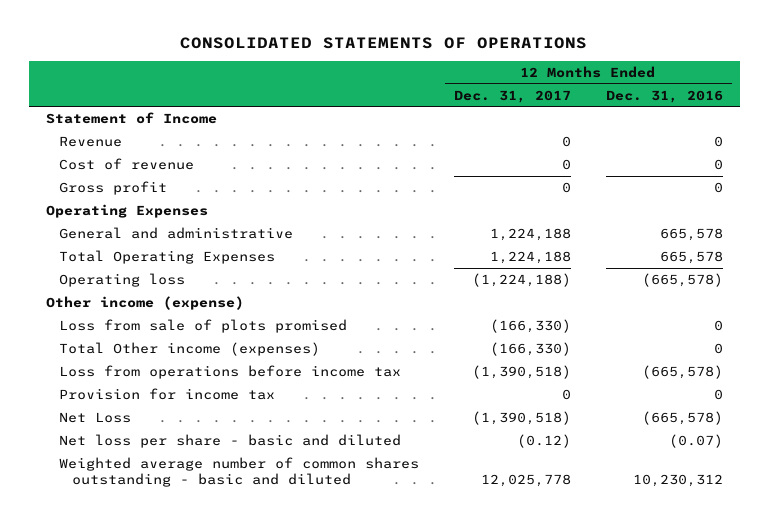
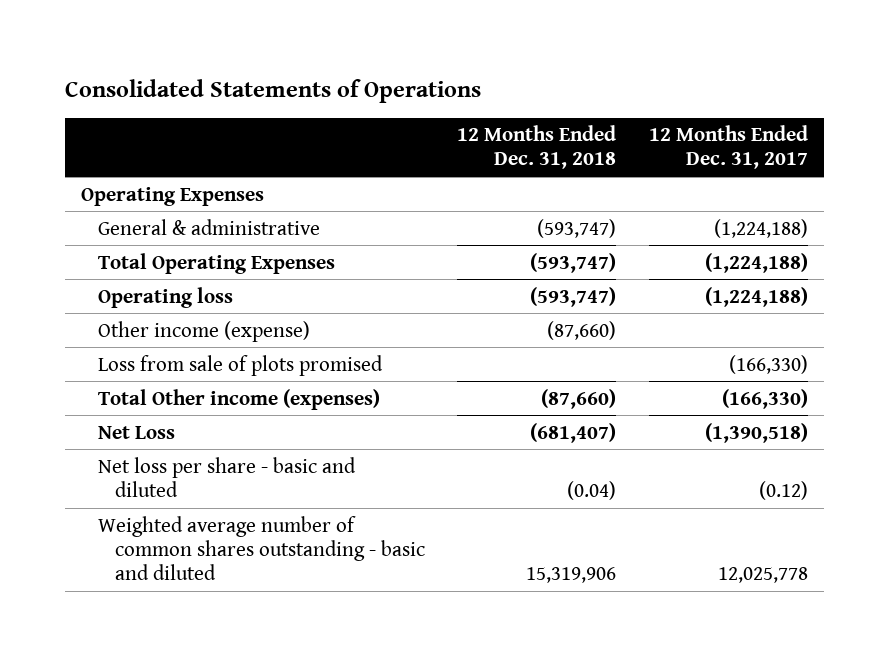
- CONSOLIDATED STATEMENTS OF OPERATIONS
+ Consolidated Statements of Operations
- | 12 Months Ended Dec. 31, 2017 | 12 Months Ended Dec. 31, 2016
+ | 12 Months Ended Dec. 31, 2018 | 12 Months Ended Dec. 31, 2017
- Statement of Income
- Revenue | 0 | 0
- Cost of revenue | 0 | 0
- Gross profit | 0 | 0
- General and administrative | 1,224,188 | 665,578
- Total Operating Expenses | 1,224,188 | 665,578
+ General & administrative | (593,747) | (1,224,188)
+ Total Operating Expenses | (593,747) | (1,224,188)
- Loss from operations before income tax | (1,390,518) | (665,578)
- Provision for income tax | 0 | 0

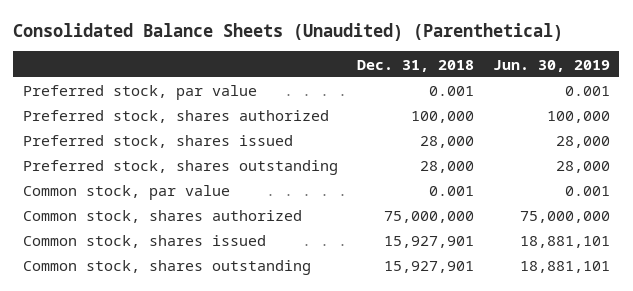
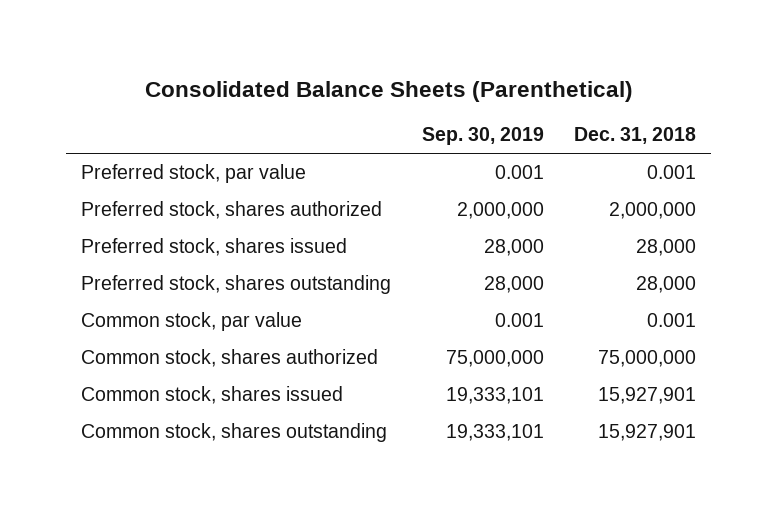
- Consolidated Balance Sheets (Unaudited) (Parenthetical)
+ Consolidated Balance Sheets (Parenthetical)
- | Dec. 31, 2018 | Jun. 30, 2019
+ | Sep. 30, 2019 | Dec. 31, 2018
- Preferred stock, shares authorized | 100,000 | 100,000
+ Preferred stock, shares authorized | 2,000,000 | 2,000,000

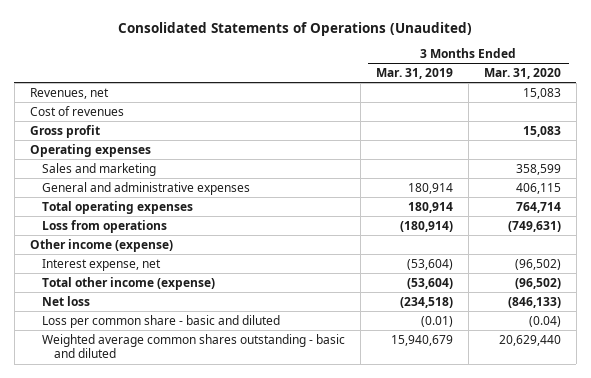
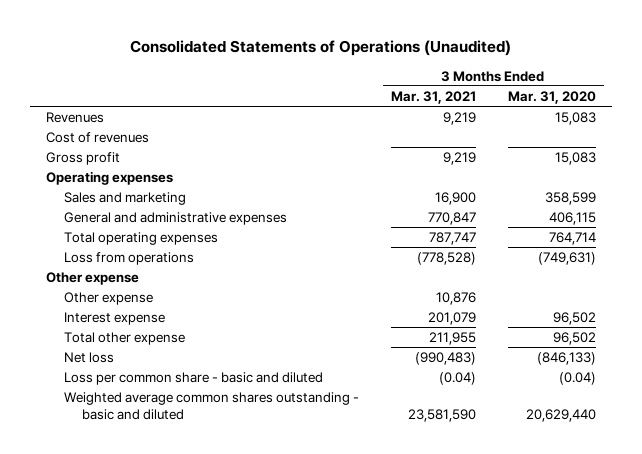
- | 3 Months Ended Mar. 31, 2019 | 3 Months Ended Mar. 31, 2020
+ | 3 Months Ended Mar. 31, 2021 | 3 Months Ended Mar. 31, 2020
- Revenues, net | | 15,083
+ Revenues | 9,219 | 15,083
- Other income (expense)
- Interest expense, net | (53,604) | (96,502)
- Total other income (expense) | (53,604) | (96,502)
+ Other expense
+ Other expense | 10,876 |
+ Interest expense | 201,079 | 96,502
+ Total other expense | 211,955 | 96,502

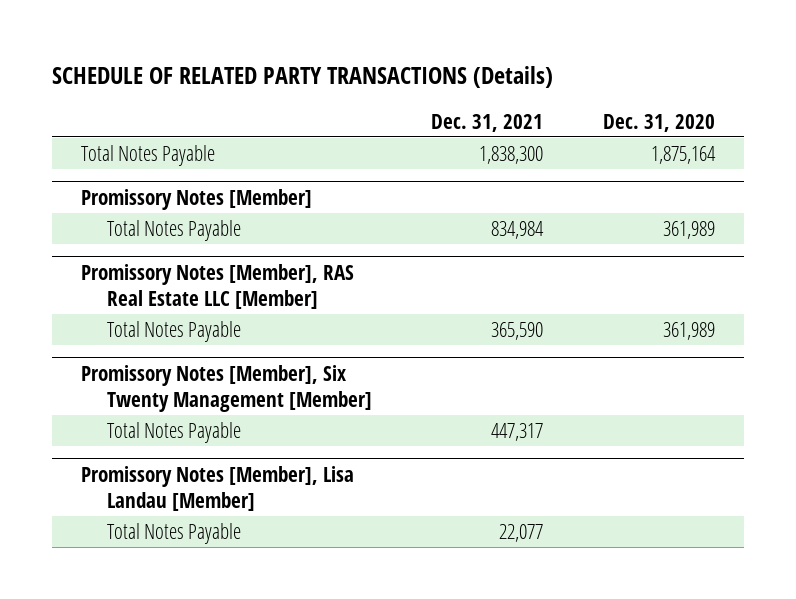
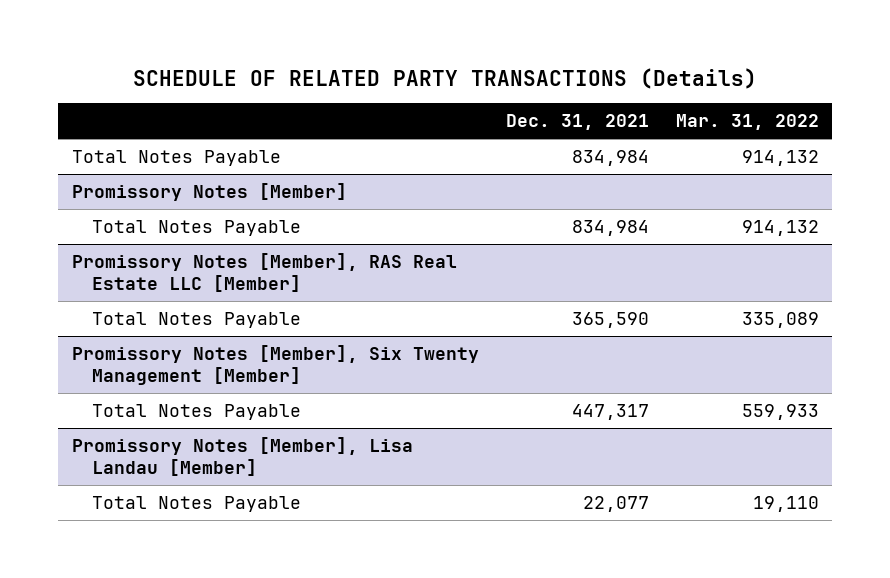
- | Dec. 31, 2021 | Dec. 31, 2020
+ | Dec. 31, 2021 | Mar. 31, 2022
- Total Notes Payable | 1,838,300 | 1,875,164
+ Total Notes Payable | 834,984 | 914,132

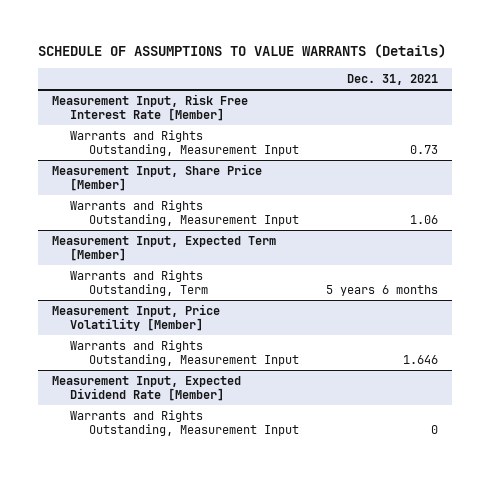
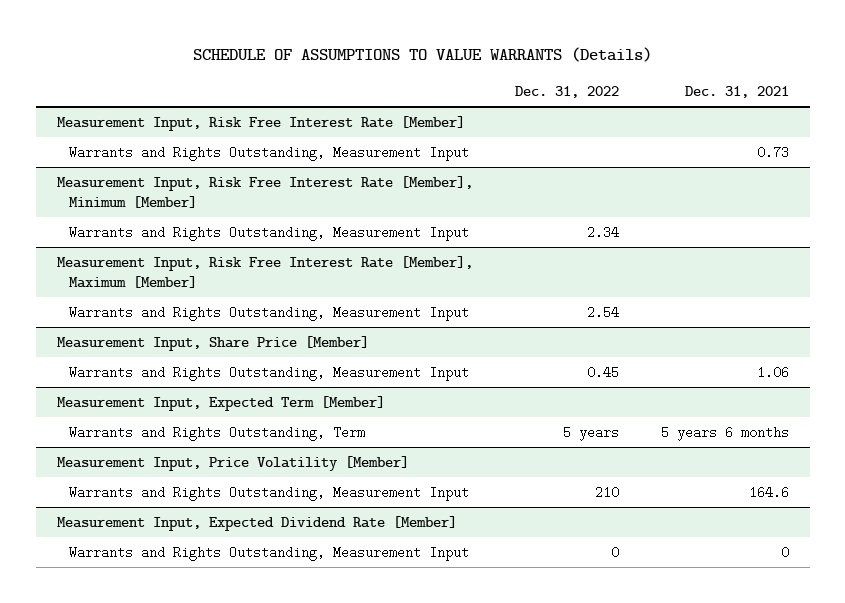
- | Dec. 31, 2021
+ | Dec. 31, 2022 | Dec. 31, 2021
+ Measurement Input, Risk Free Interest Rate [Member], Minimum [Member]
+ Warrants and Rights Outstanding, Measurement Input | 2.34 |
+ Measurement Input, Risk Free Interest Rate [Member], Maximum [Member]
+ Warrants and Rights Outstanding, Measurement Input | 2.54 |
@ Measurement Input, Price Volatility [Member]
- Warrants and Rights Outstanding, Measurement Input | 1.646
+ Warrants and Rights Outstanding, Measurement Input | 210 | 164.6

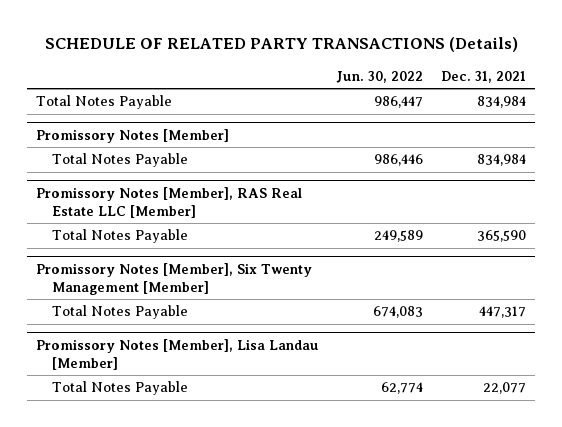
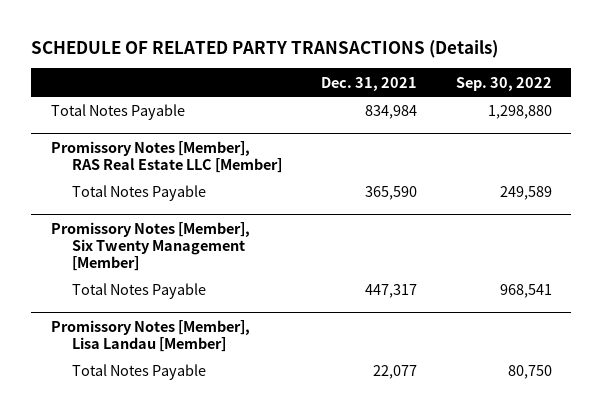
- | Jun. 30, 2022 | Dec. 31, 2021
+ | Dec. 31, 2021 | Sep. 30, 2022
- Promissory Notes [Member]
- Total Notes Payable | 986,446 | 834,984

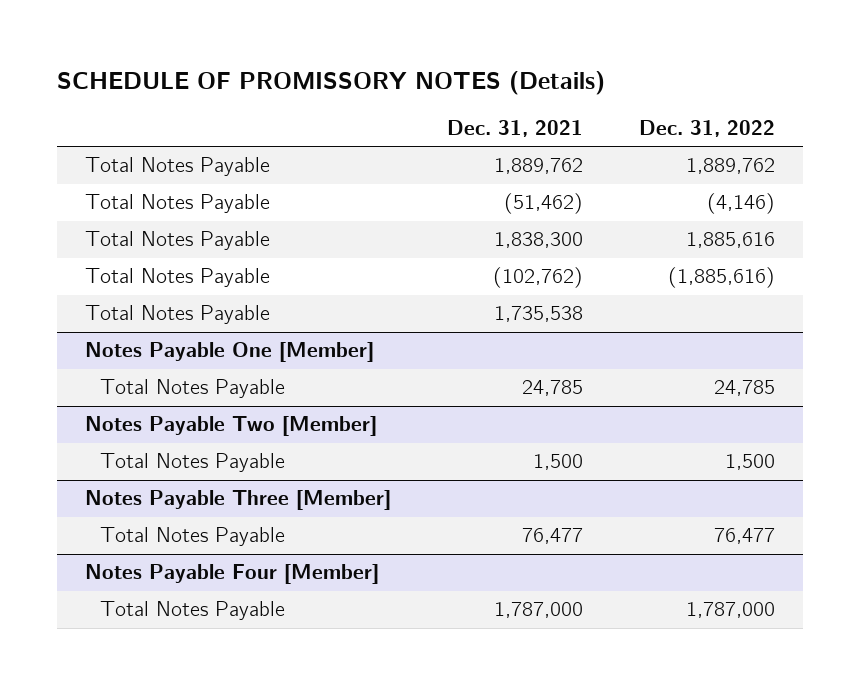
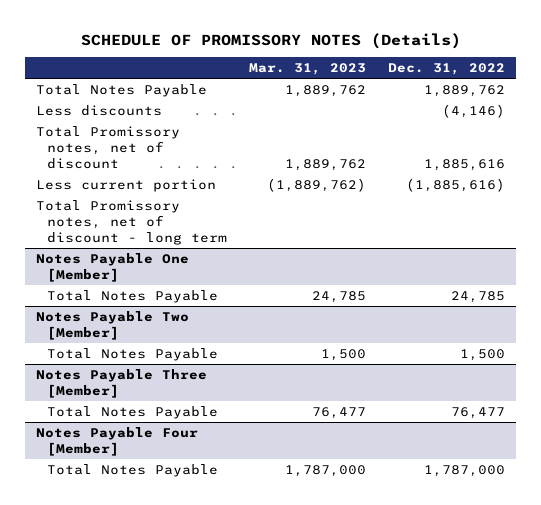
- | Dec. 31, 2021 | Dec. 31, 2022
+ | Mar. 31, 2023 | Dec. 31, 2022
- Total Notes Payable | (51,462) | (4,146)
- Total Notes Payable | 1,838,300 | 1,885,616
- Total Notes Payable | (102,762) | (1,885,616)
- Total Notes Payable | 1,735,538 |
+ Less discounts | | (4,146)
+ Total Promissory notes, net of discount | 1,889,762 | 1,885,616
+ Less current portion | (1,889,762) | (1,885,616)
+ Total Promissory notes, net of discount - long term

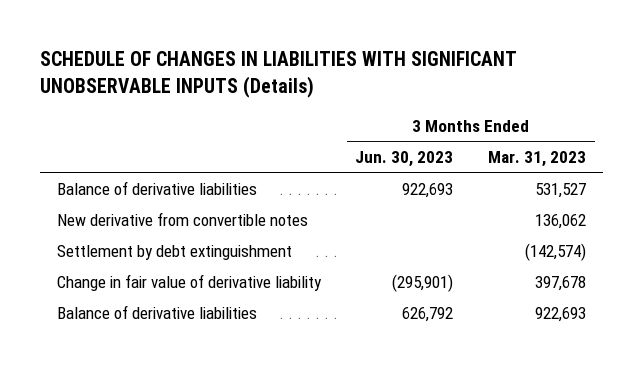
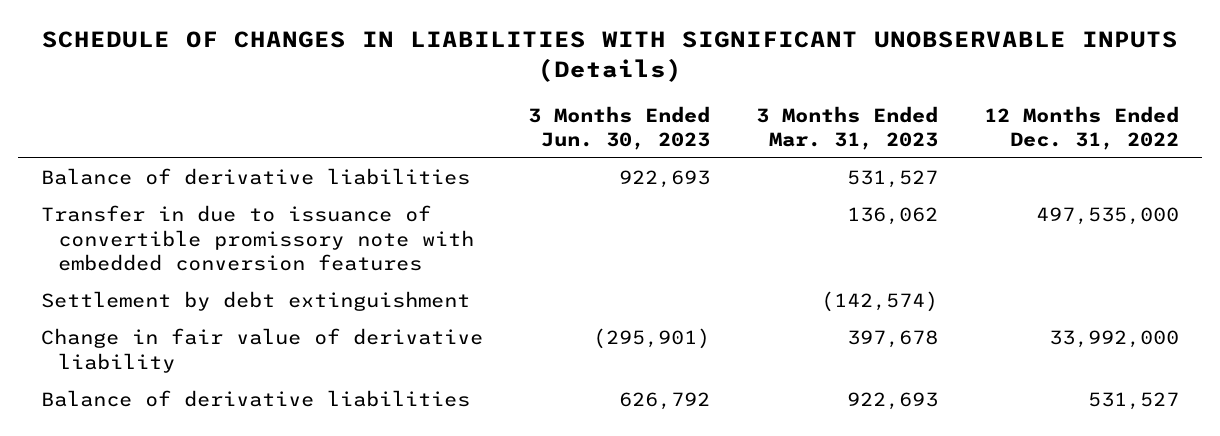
- | 3 Months Ended Jun. 30, 2023 | 3 Months Ended Mar. 31, 2023
+ | 3 Months Ended Jun. 30, 2023 | 3 Months Ended Mar. 31, 2023 | 12 Months Ended Dec. 31, 2022
- New derivative from convertible notes | | 136,062
+ Transfer in due to issuance of convertible promissory note with embedded conversion features | | 136,062 | 497,535,000

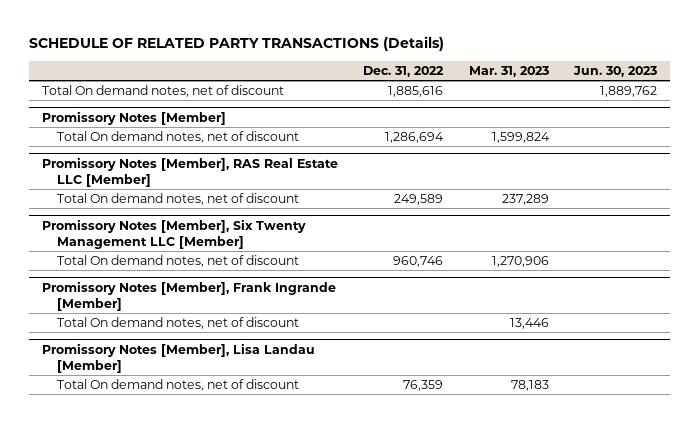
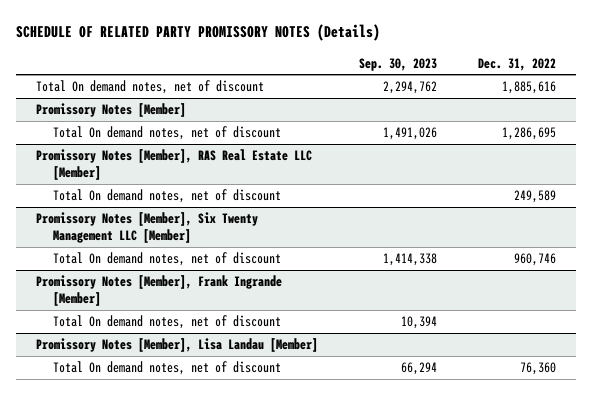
- SCHEDULE OF RELATED PARTY TRANSACTIONS (Details)
+ SCHEDULE OF RELATED PARTY PROMISSORY NOTES (Details)
- | Dec. 31, 2022 | Mar. 31, 2023 | Jun. 30, 2023
+ | Sep. 30, 2023 | Dec. 31, 2022
@ Promissory Notes [Member]
- Total On demand notes, net of discount | 1,286,694 | 1,599,824 |
+ Total On demand notes, net of discount | 1,491,026 | 1,286,695
@ Promissory Notes [Member], Lisa Landau [Member]
- Total On demand notes, net of discount | 76,359 | 78,183 |
+ Total On demand notes, net of discount | 66,294 | 76,360

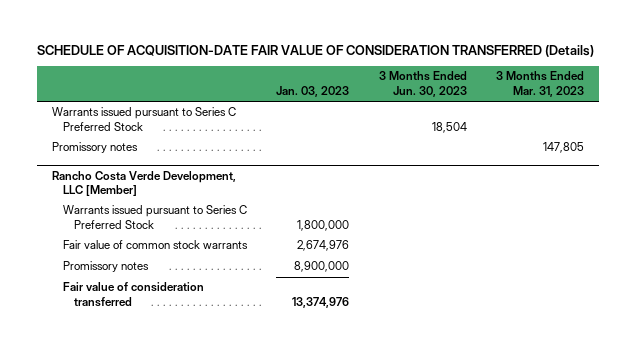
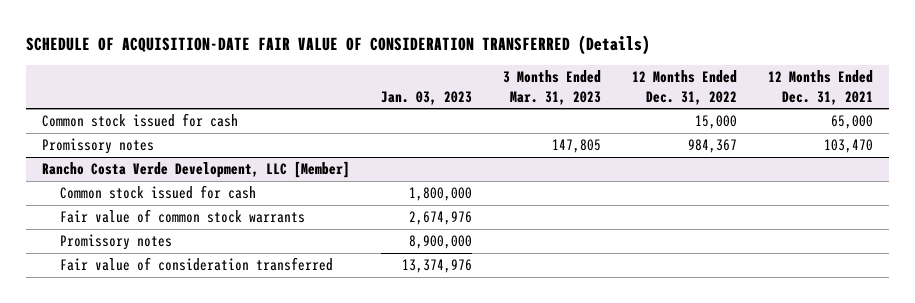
- | Jan. 03, 2023 | 3 Months Ended Jun. 30, 2023 | 3 Months Ended Mar. 31, 2023
+ | Jan. 03, 2023 | 3 Months Ended Mar. 31, 2023 | 12 Months Ended Dec. 31, 2022 | 12 Months Ended Dec. 31, 2021
- Warrants issued pursuant to Series C Preferred Stock | | 18,504 |
+ Common stock issued for cash | | | 15,000 | 65,000
@ Rancho Costa Verde Development, LLC [Member]
- Warrants issued pursuant to Series C Preferred Stock | 1,800,000 | |
+ Common stock issued for cash | 1,800,000 | | |

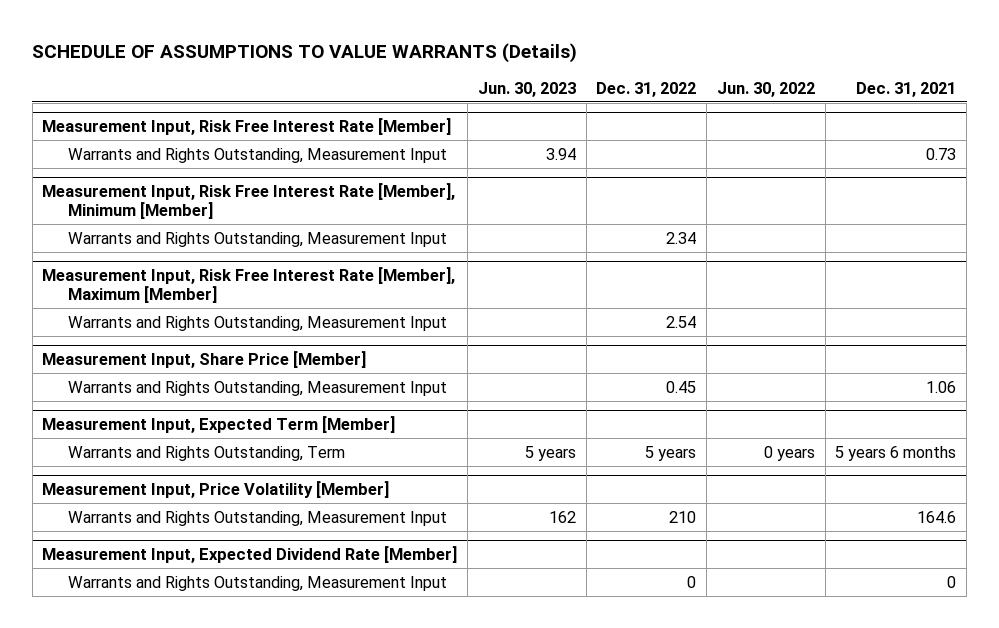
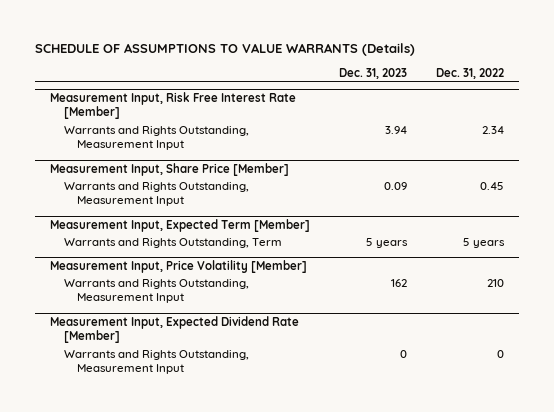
- | Jun. 30, 2023 | Dec. 31, 2022 | Jun. 30, 2022 | Dec. 31, 2021
+ | Dec. 31, 2023 | Dec. 31, 2022
@ Measurement Input, Risk Free Interest Rate [Member]
- Warrants and Rights Outstanding, Measurement Input | 3.94 | | | 0.73
- Measurement Input, Risk Free Interest Rate [Member], Minimum [Member]
- Measurement Input, Risk Free Interest Rate [Member], Maximum [Member]
- Warrants and Rights Outstanding, Measurement Input | | 2.54 | |

